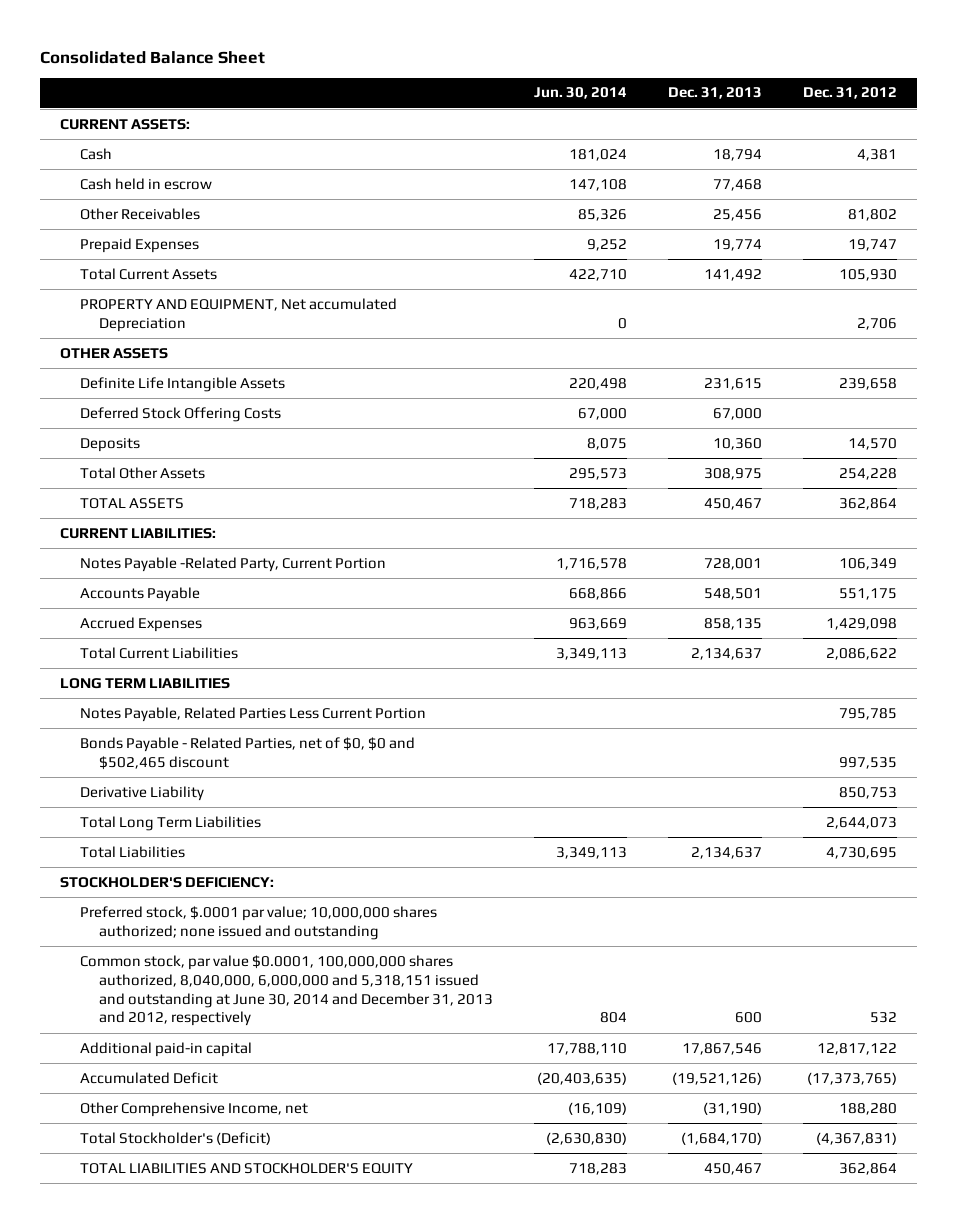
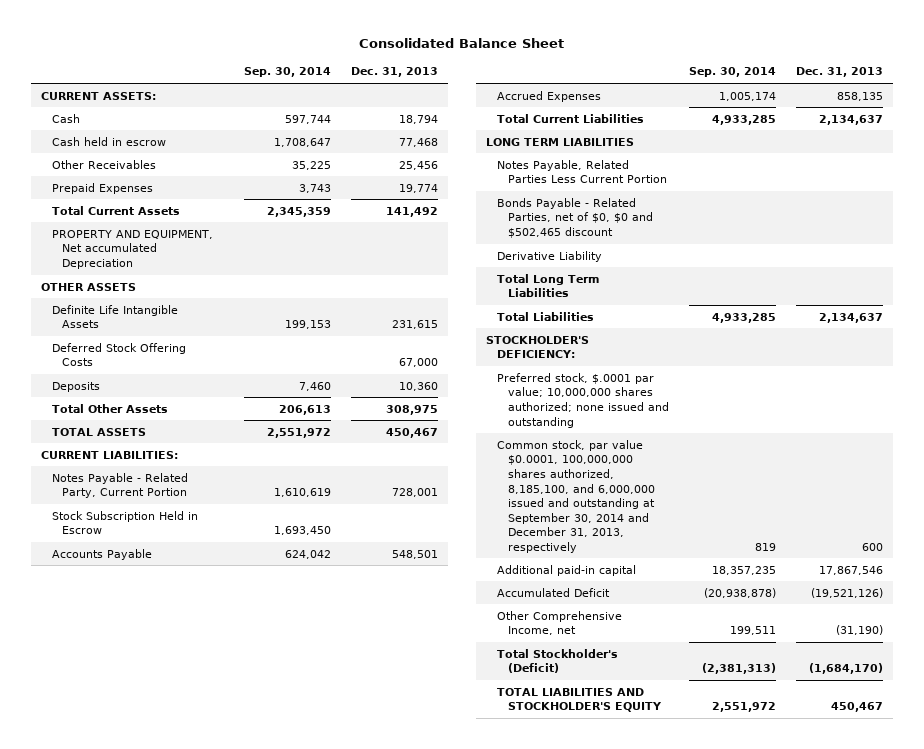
- | Jun. 30, 2014 | Dec. 31, 2013 | Dec. 31, 2012
+ | Sep. 30, 2014 | Dec. 31, 2013
- Notes Payable -Related Party, Current Portion | 1,716,578 | 728,001 | 106,349
+ Notes Payable - Related Party, Current Portion | 1,610,619 | 728,001
+ Stock Subscription Held in Escrow | 1,693,450 |
- Common stock, par value $0.0001, 100,000,000 shares authorized, 8,040,000, 6,000,000 and 5,318,151 issued and outstanding at June 30, 2014 and December 31, 2013 and 2012, respectively | 804 | 600 | 532
+ Common stock, par value $0.0001, 100,000,000 shares authorized, 8,185,100, and 6,000,000 issued and outstanding at September 30, 2014 and December 31, 2013, respectively | 819 | 600

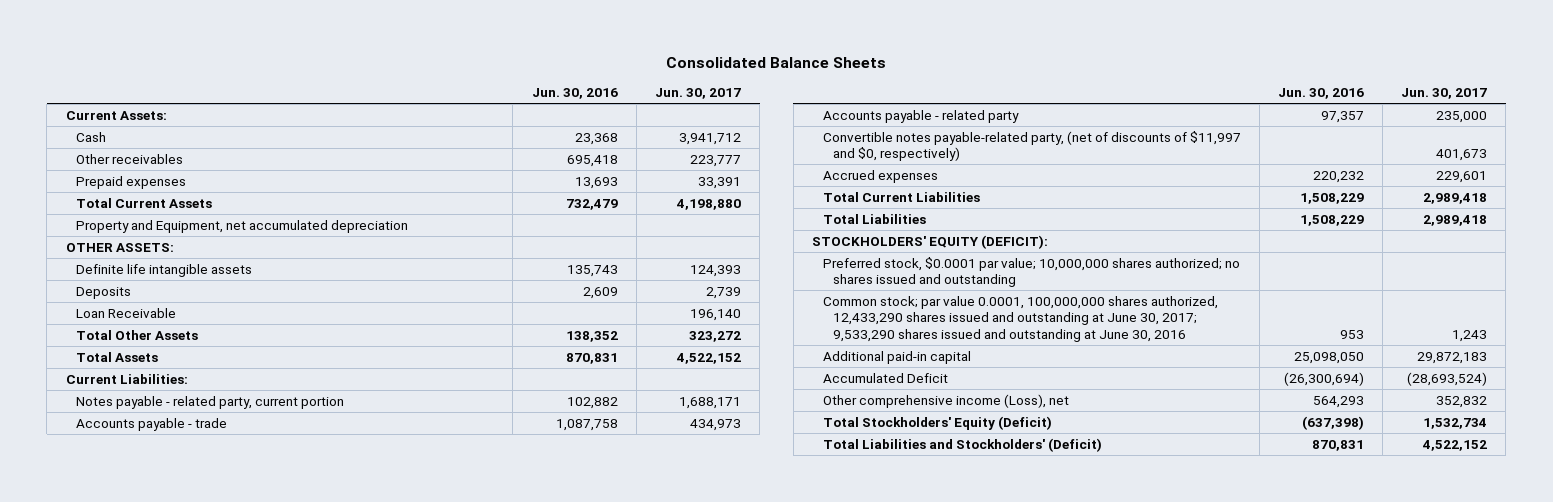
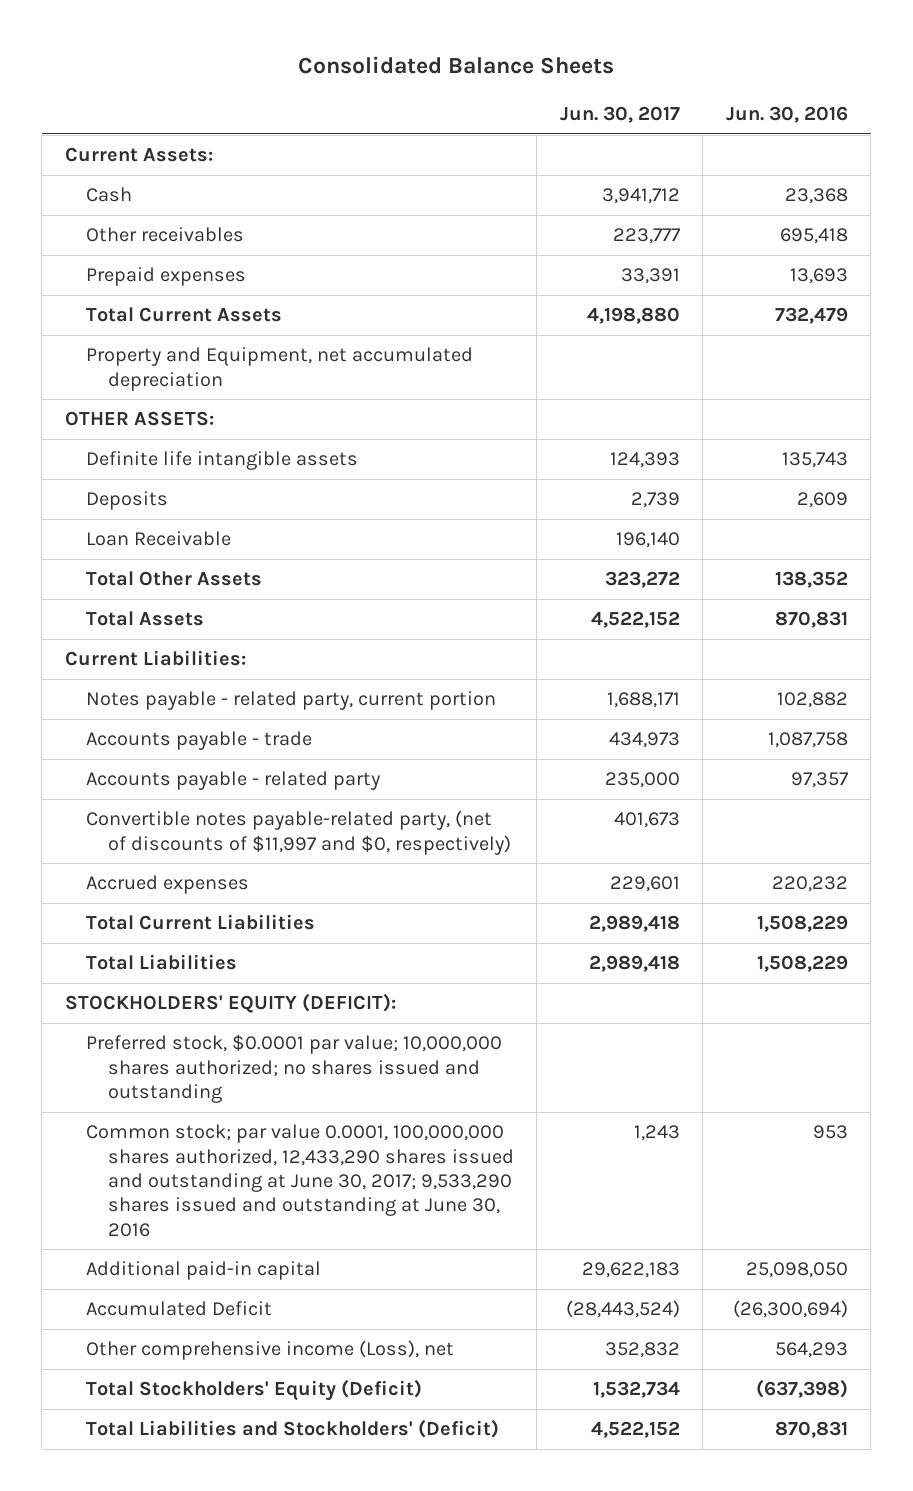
- | Jun. 30, 2016 | Jun. 30, 2017
+ | Jun. 30, 2017 | Jun. 30, 2016
- Additional paid-in capital | 25,098,050 | 29,872,183
- Accumulated Deficit | (26,300,694) | (28,693,524)
+ Additional paid-in capital | 29,622,183 | 25,098,050
+ Accumulated Deficit | (28,443,524) | (26,300,694)

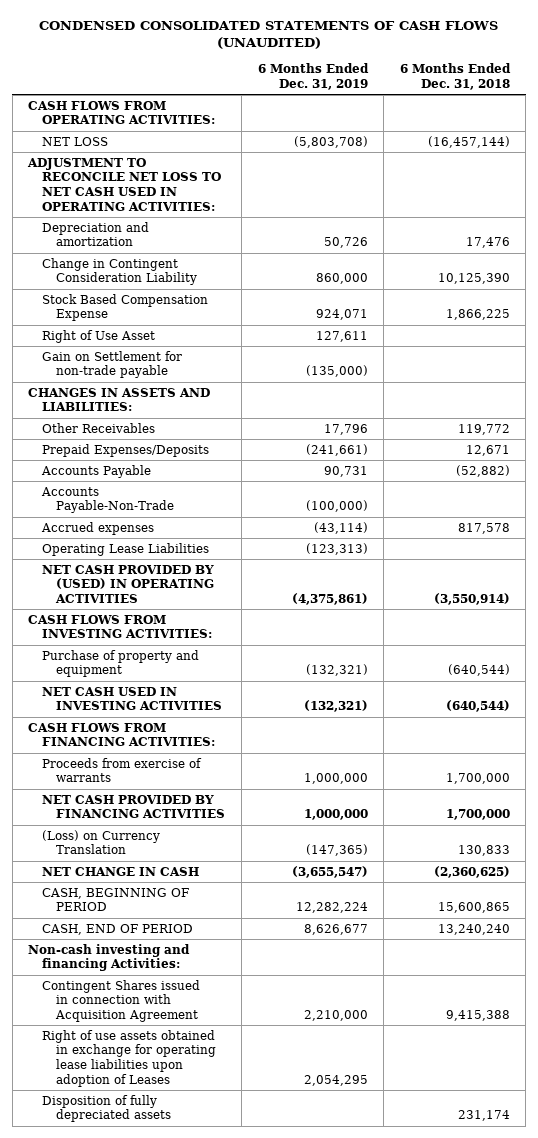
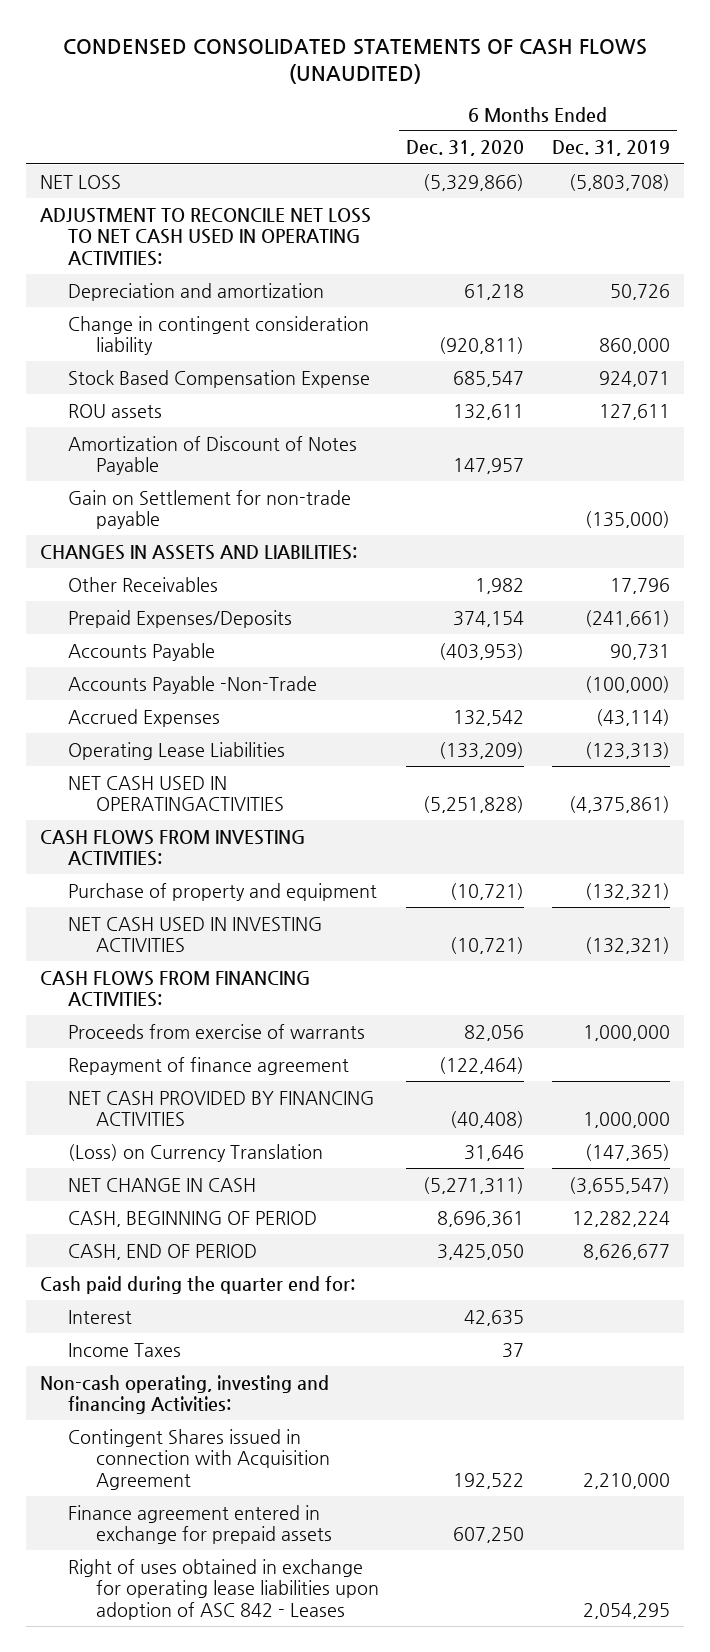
- | 6 Months Ended Dec. 31, 2019 | 6 Months Ended Dec. 31, 2018
+ | 6 Months Ended Dec. 31, 2020 | 6 Months Ended Dec. 31, 2019
- CASH FLOWS FROM OPERATING ACTIVITIES:
- Change in Contingent Consideration Liability | 860,000 | 10,125,390
+ Change in contingent consideration liability | (920,811) | 860,000
- Right of Use Asset | 127,611 |
+ ROU assets | 132,611 | 127,611
+ Amortization of Discount of Notes Payable | 147,957 |
- Accounts Payable-Non-Trade | (100,000) |
- Accrued expenses | (43,114) | 817,578
+ Accounts Payable -Non-Trade | | (100,000)
+ Accrued Expenses | 132,542 | (43,114)
- NET CASH PROVIDED BY (USED) IN OPERATING ACTIVITIES | (4,375,861) | (3,550,914)
+ NET CASH USED IN OPERATINGACTIVITIES | (5,251,828) | (4,375,861)
+ Repayment of finance agreement | (122,464) |
- Non-cash investing and financing Activities:
+ Cash paid during the quarter end for:
+ Interest | 42,635 |
+ Income Taxes | 37 |
+ Non-cash operating, investing and financing Activities:
- Right of use assets obtained in exchange for operating lease liabilities upon adoption of Leases | 2,054,295 |
- Disposition of fully depreciated assets | | 231,174
+ Finance agreement entered in exchange for prepaid assets | 607,250 |
+ Right of uses obtained in exchange for operating lease liabilities upon adoption of ASC 842 - Leases | | 2,054,295

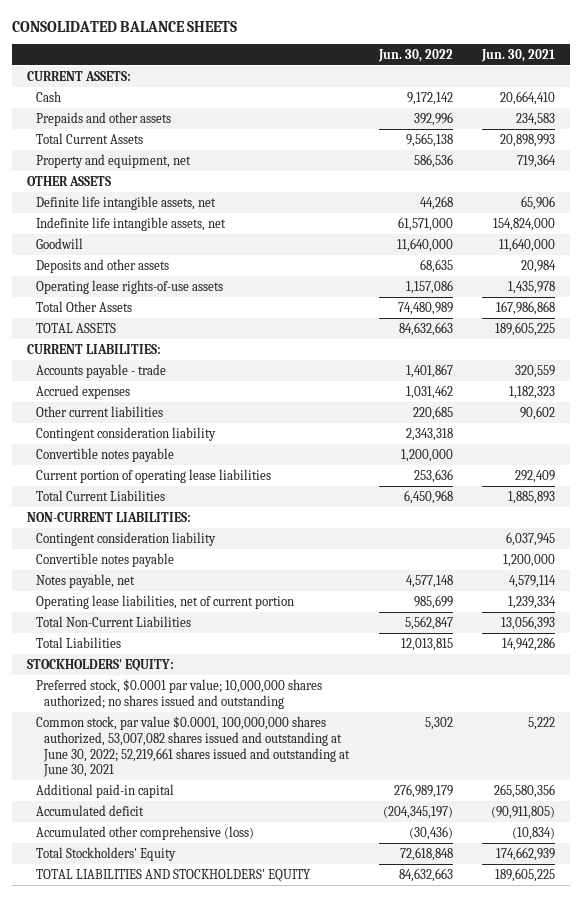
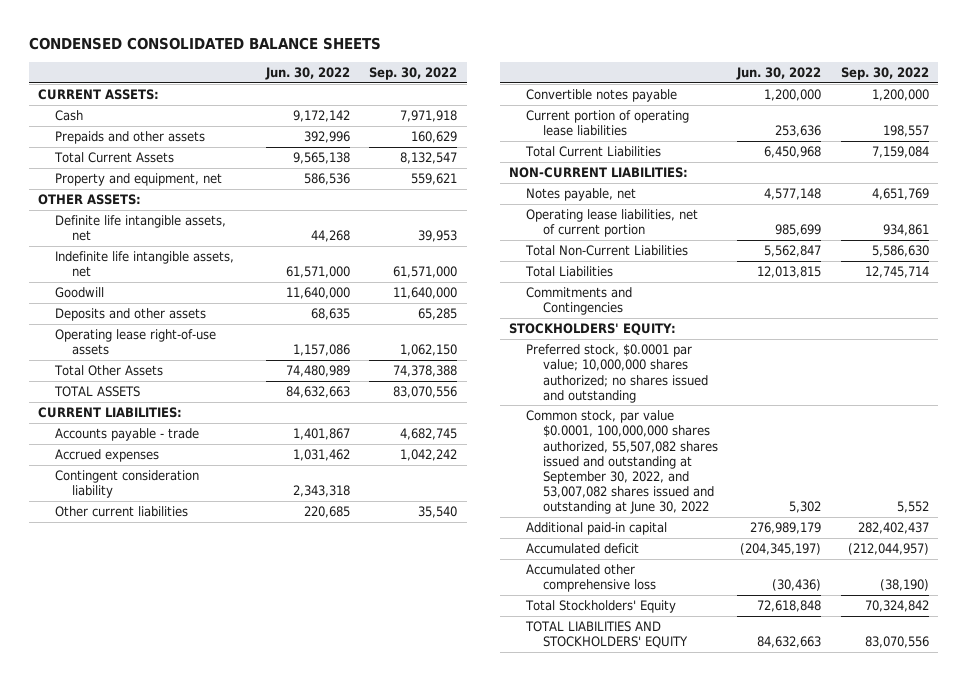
- CONSOLIDATED BALANCE SHEETS
+ CONDENSED CONSOLIDATED BALANCE SHEETS
- | Jun. 30, 2022 | Jun. 30, 2021
+ | Jun. 30, 2022 | Sep. 30, 2022
- OTHER ASSETS
+ OTHER ASSETS:
- Operating lease rights-of-use assets | 1,157,086 | 1,435,978
+ Operating lease right-of-use assets | 1,157,086 | 1,062,150
moved down: Other current liabilities | 220,685 | 35,540
- Contingent consideration liability | | 6,037,945
- Convertible notes payable | | 1,200,000
+ Commitments and Contingencies
- Common stock, par value $0.0001, 100,000,000 shares authorized, 53,007,082 shares issued and outstanding at June 30, 2022; 52,219,661 shares issued and outstanding at June 30, 2021 | 5,302 | 5,222
+ Common stock, par value $0.0001, 100,000,000 shares authorized, 55,507,082 shares issued and outstanding at September 30, 2022, and 53,007,082 shares issued and outstanding at June 30, 2022 | 5,302 | 5,552
- Accumulated other comprehensive (loss) | (30,436) | (10,834)
+ Accumulated other comprehensive loss | (30,436) | (38,190)

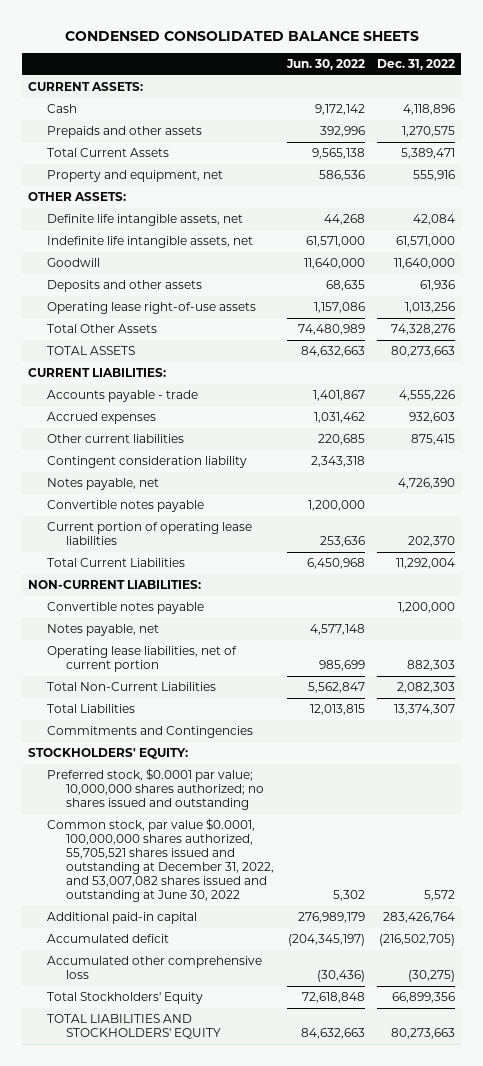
- | Jun. 30, 2022 | Sep. 30, 2022
+ | Jun. 30, 2022 | Dec. 31, 2022
moved down: Contingent consideration liability | 2,343,318 |
+ Notes payable, net | | 4,726,390
+ Convertible notes payable | | 1,200,000
- Common stock, par value $0.0001, 100,000,000 shares authorized, 55,507,082 shares issued and outstanding at September 30, 2022, and 53,007,082 shares issued and outstanding at June 30, 2022 | 5,302 | 5,552
+ Common stock, par value $0.0001, 100,000,000 shares authorized, 55,705,521 shares issued and outstanding at December 31, 2022, and 53,007,082 shares issued and outstanding at June 30, 2022 | 5,302 | 5,572

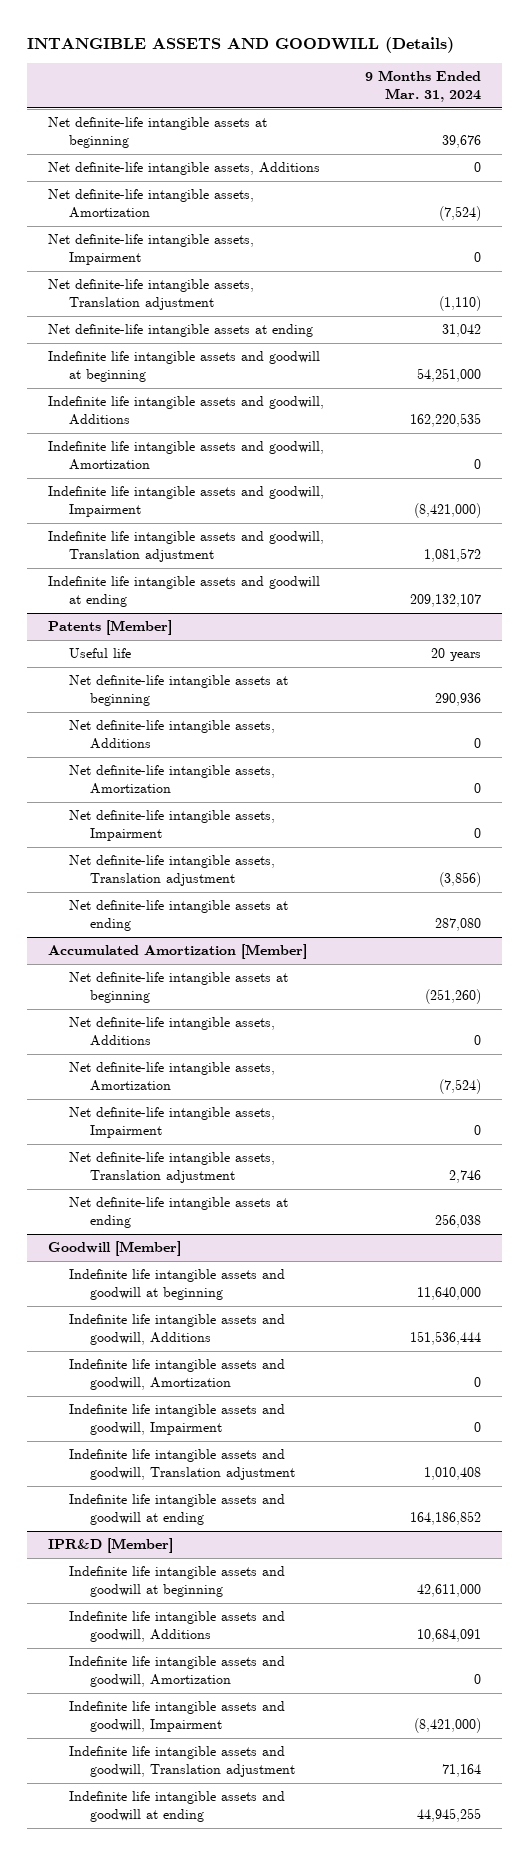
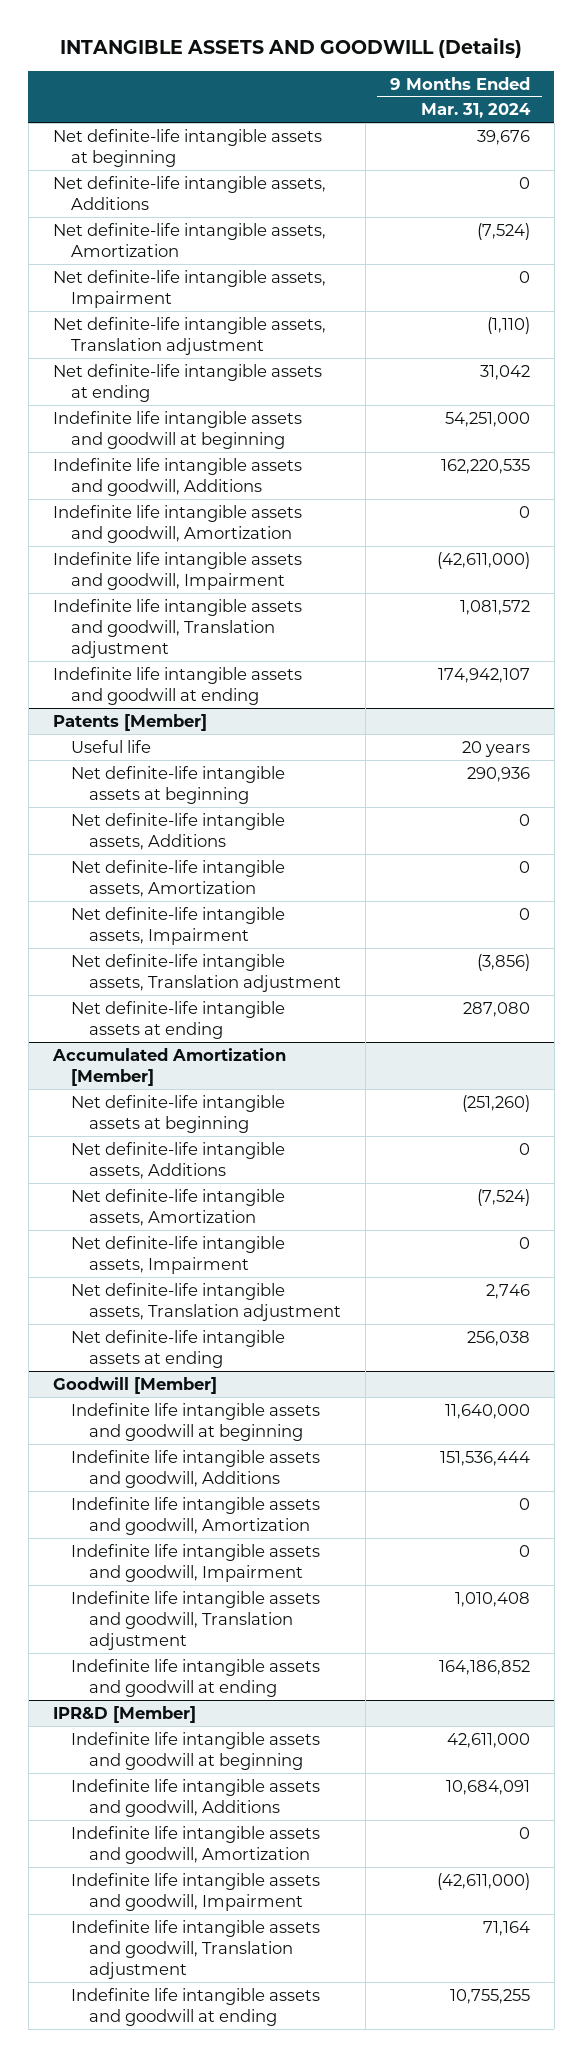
- Indefinite life intangible assets and goodwill, Impairment | (8,421,000)
+ Indefinite life intangible assets and goodwill, Impairment | (42,611,000)
- Indefinite life intangible assets and goodwill at ending | 209,132,107
+ Indefinite life intangible assets and goodwill at ending | 174,942,107
@ IPR&D [Member]
- Indefinite life intangible assets and goodwill, Impairment | (8,421,000)
+ Indefinite life intangible assets and goodwill, Impairment | (42,611,000)
- Indefinite life intangible assets and goodwill at ending | 44,945,255
+ Indefinite life intangible assets and goodwill at ending | 10,755,255

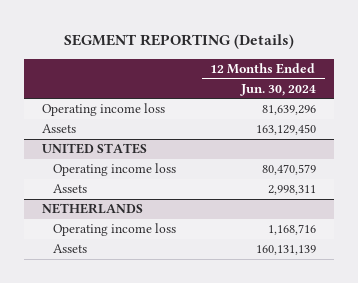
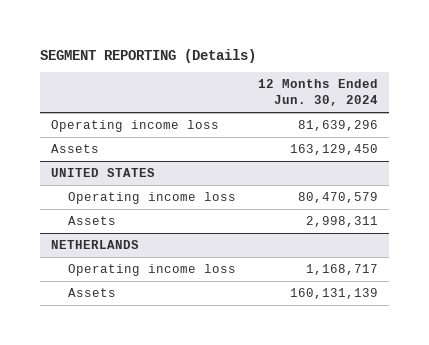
@ NETHERLANDS
- Operating income loss | 1,168,716
+ Operating income loss | 1,168,717

